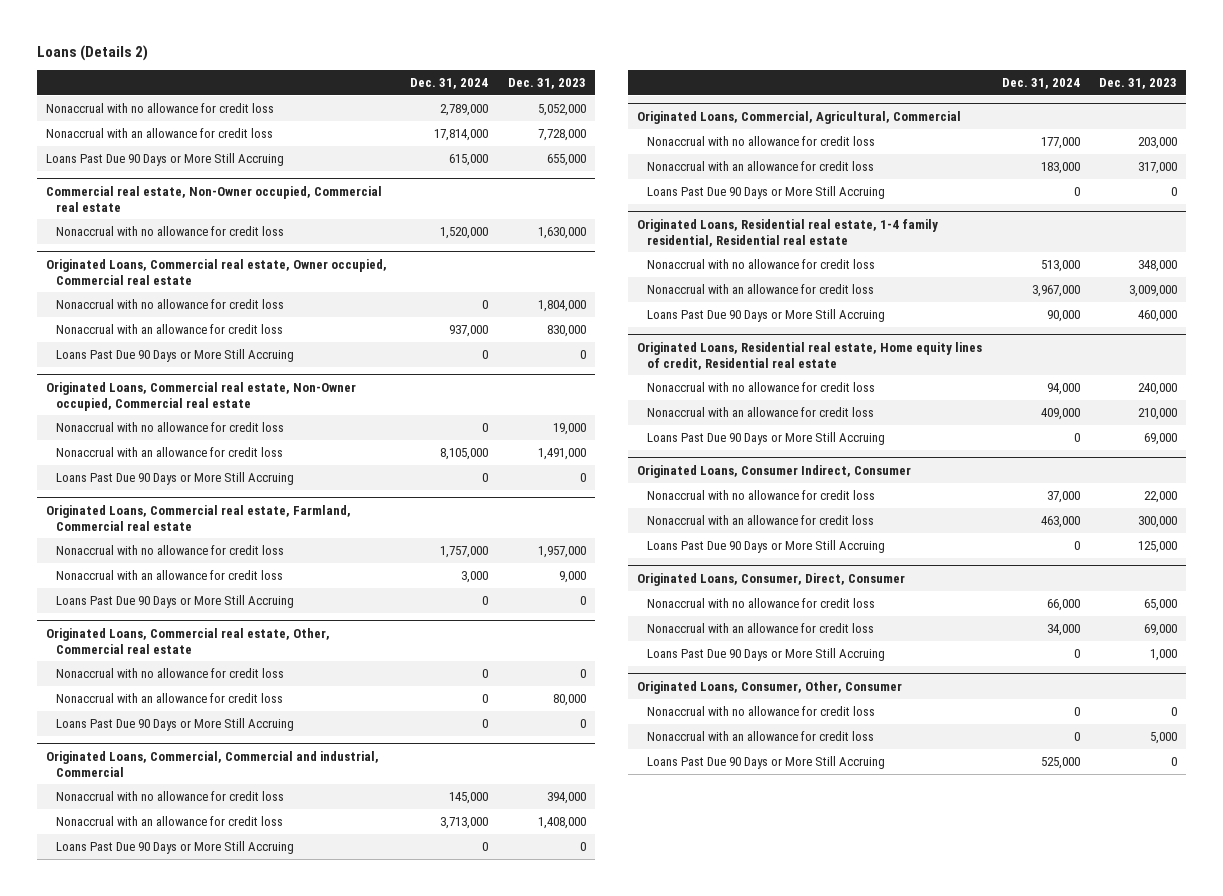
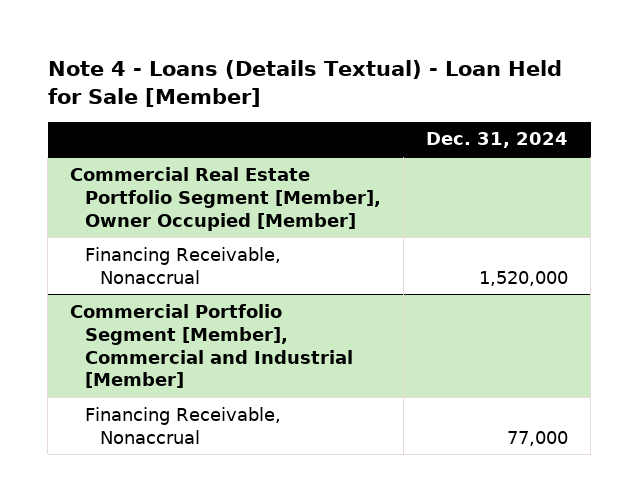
- Loans (Details 2)
+ Note 4 - Loans (Details Textual) - Loan Held for Sale [Member]
- | Dec. 31, 2024 | Dec. 31, 2023
+ | Dec. 31, 2024
- Nonaccrual with no allowance for credit loss | 2,789,000 | 5,052,000
- Nonaccrual with an allowance for credit loss | 17,814,000 | 7,728,000
- Loans Past Due 90 Days or More Still Accruing | 615,000 | 655,000
- Commercial real estate, Non-Owner occupied, Commercial real estate
- Nonaccrual with no allowance for credit loss | 1,520,000 | 1,630,000
- Originated Loans, Commercial real estate, Owner occupied, Commercial real estate
- Nonaccrual with no allowance for credit loss | 0 | 1,804,000
- Nonaccrual with an allowance for credit loss | 937,000 | 830,000
- Loans Past Due 90 Days or More Still Accruing | 0 | 0
- Originated Loans, Commercial real estate, Non-Owner occupied, Commercial real estate
- Nonaccrual with no allowance for credit loss | 0 | 19,000
- Nonaccrual with an allowance for credit loss | 8,105,000 | 1,491,000
- Loans Past Due 90 Days or More Still Accruing | 0 | 0
- Originated Loans, Commercial real estate, Farmland, Commercial real estate
- Nonaccrual with no allowance for credit loss | 1,757,000 | 1,957,000
- Nonaccrual with an allowance for credit loss | 3,000 | 9,000
- Loans Past Due 90 Days or More Still Accruing | 0 | 0
- Originated Loans, Commercial real estate, Other, Commercial real estate
- Nonaccrual with no allowance for credit loss | 0 | 0
- Nonaccrual with an allowance for credit loss | 0 | 80,000
- Loans Past Due 90 Days or More Still Accruing | 0 | 0
- Originated Loans, Commercial, Commercial and industrial, Commercial
- Nonaccrual with no allowance for credit loss | 145,000 | 394,000
- Nonaccrual with an allowance for credit loss | 3,713,000 | 1,408,000
- Loans Past Due 90 Days or More Still Accruing | 0 | 0
- Originated Loans, Commercial, Agricultural, Commercial
- Nonaccrual with no allowance for credit loss | 177,000 | 203,000
- Nonaccrual with an allowance for credit loss | 183,000 | 317,000
- Loans Past Due 90 Days or More Still Accruing | 0 | 0
- Originated Loans, Residential real estate, 1-4 family residential, Residential real estate
- Nonaccrual with no allowance for credit loss | 513,000 | 348,000
- Nonaccrual with an allowance for credit loss | 3,967,000 | 3,009,000
- Loans Past Due 90 Days or More Still Accruing | 90,000 | 460,000
- Originated Loans, Residential real estate, Home equity lines of credit, Residential real estate
- Nonaccrual with no allowance for credit loss | 94,000 | 240,000
- Nonaccrual with an allowance for credit loss | 409,000 | 210,000
- Loans Past Due 90 Days or More Still Accruing | 0 | 69,000
- Originated Loans, Consumer Indirect, Consumer
- Nonaccrual with no allowance for credit loss | 37,000 | 22,000
- Nonaccrual with an allowance for credit loss | 463,000 | 300,000
- Loans Past Due 90 Days or More Still Accruing | 0 | 125,000
- Originated Loans, Consumer, Direct, Consumer
- Nonaccrual with no allowance for credit loss | 66,000 | 65,000
- Nonaccrual with an allowance for credit loss | 34,000 | 69,000
- Loans Past Due 90 Days or More Still Accruing | 0 | 1,000
- Originated Loans, Consumer, Other, Consumer
- Nonaccrual with no allowance for credit loss | 0 | 0
- Nonaccrual with an allowance for credit loss | 0 | 5,000
- Loans Past Due 90 Days or More Still Accruing | 525,000 | 0
+ Commercial Real Estate Portfolio Segment [Member], Owner Occupied [Member]
+ Financing Receivable, Nonaccrual | 1,520,000
+ Commercial Portfolio Segment [Member], Commercial and Industrial [Member]
+ Financing Receivable, Nonaccrual | 77,000

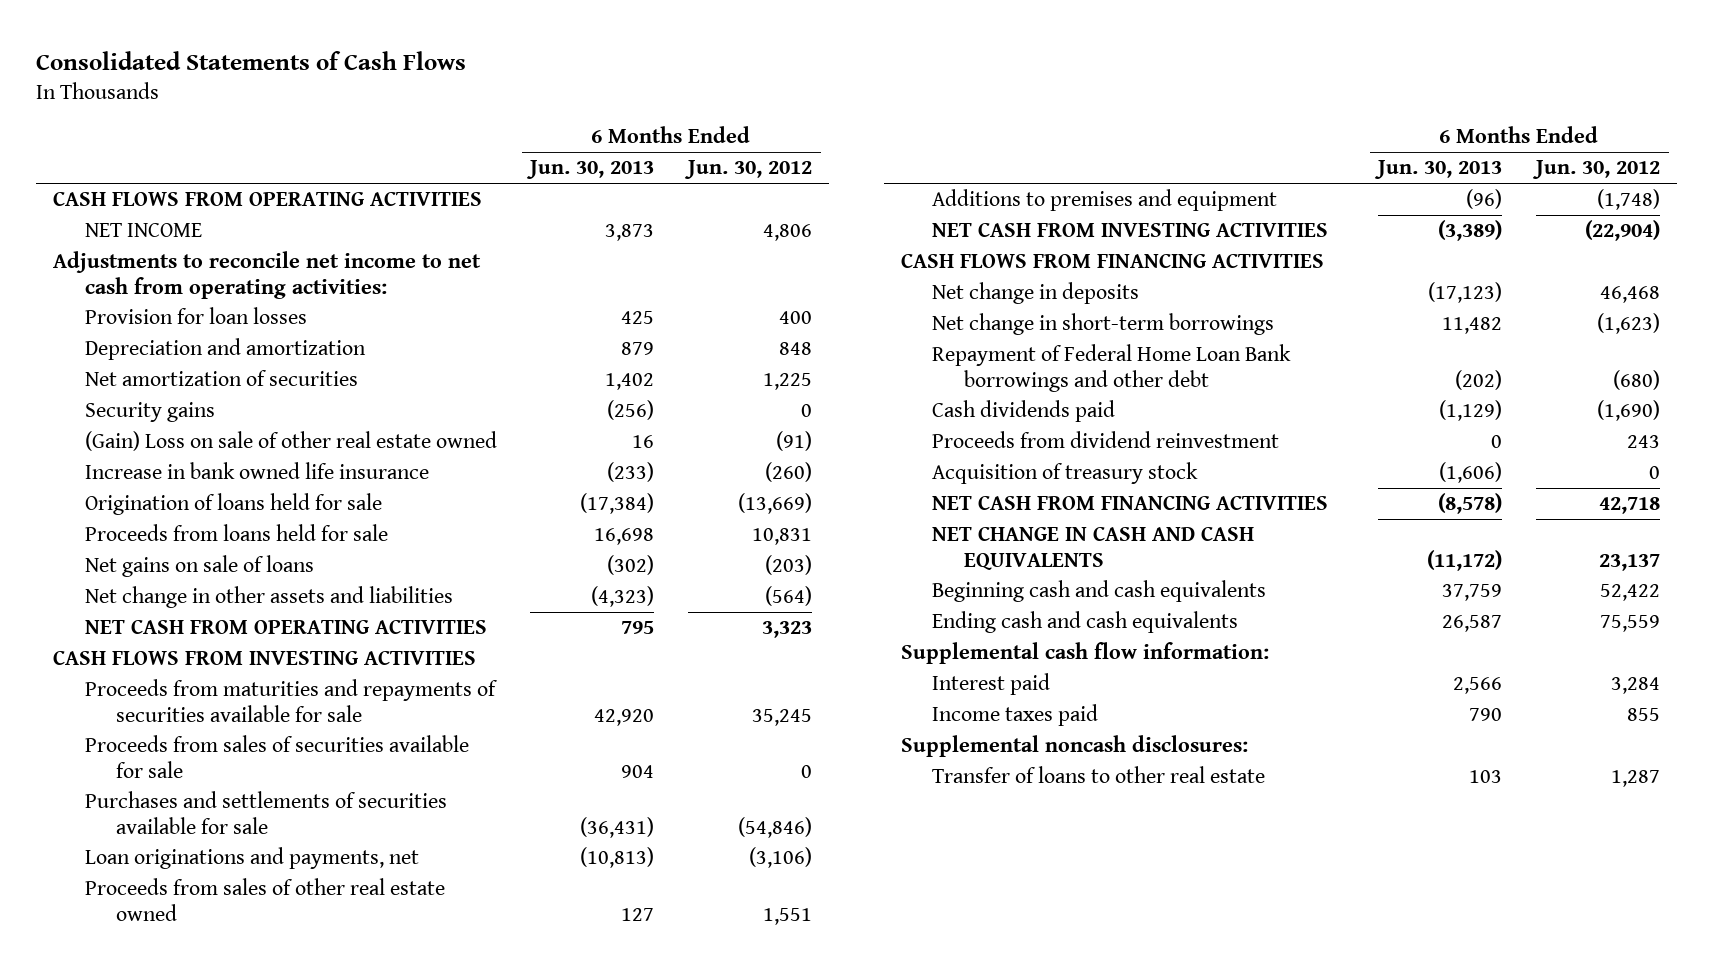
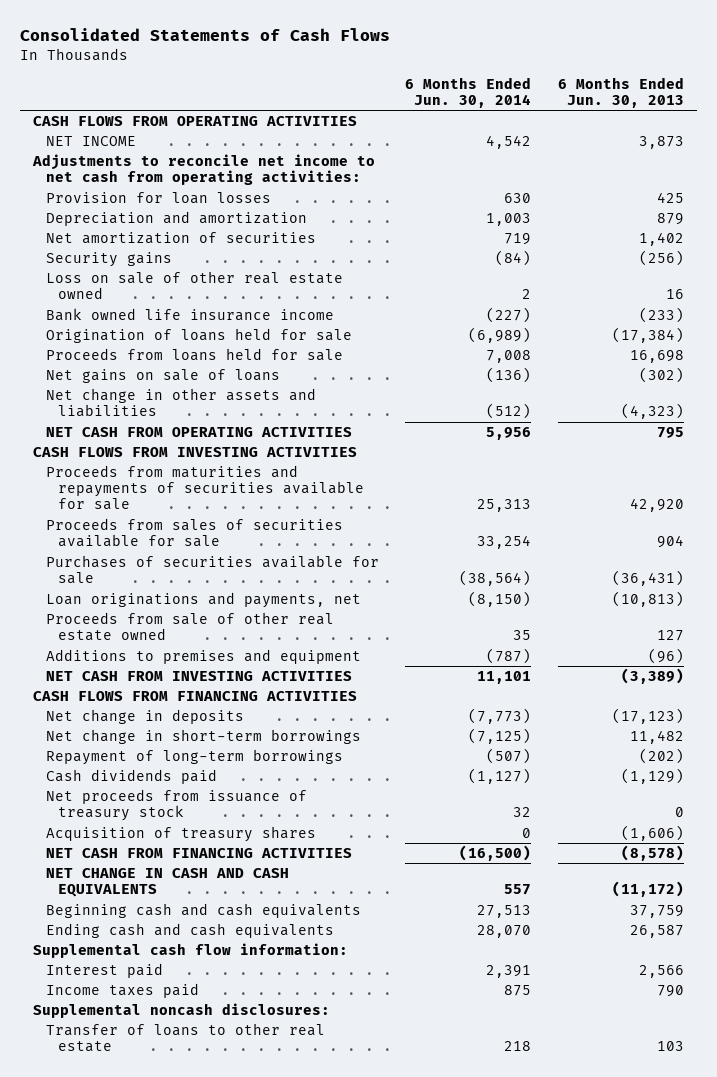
- | 6 Months Ended Jun. 30, 2013 | 6 Months Ended Jun. 30, 2012
+ | 6 Months Ended Jun. 30, 2014 | 6 Months Ended Jun. 30, 2013
- (Gain) Loss on sale of other real estate owned | 16 | (91)
- Increase in bank owned life insurance | (233) | (260)
+ Loss on sale of other real estate owned | 2 | 16
+ Bank owned life insurance income | (227) | (233)
- Purchases and settlements of securities available for sale | (36,431) | (54,846)
+ Purchases of securities available for sale | (38,564) | (36,431)
- Proceeds from sales of other real estate owned | 127 | 1,551
+ Proceeds from sale of other real estate owned | 35 | 127
- Repayment of Federal Home Loan Bank borrowings and other debt | (202) | (680)
+ Repayment of long-term borrowings | (507) | (202)
- Proceeds from dividend reinvestment | 0 | 243
- Acquisition of treasury stock | (1,606) | 0
+ Net proceeds from issuance of treasury stock | 32 | 0
+ Acquisition of treasury shares | 0 | (1,606)

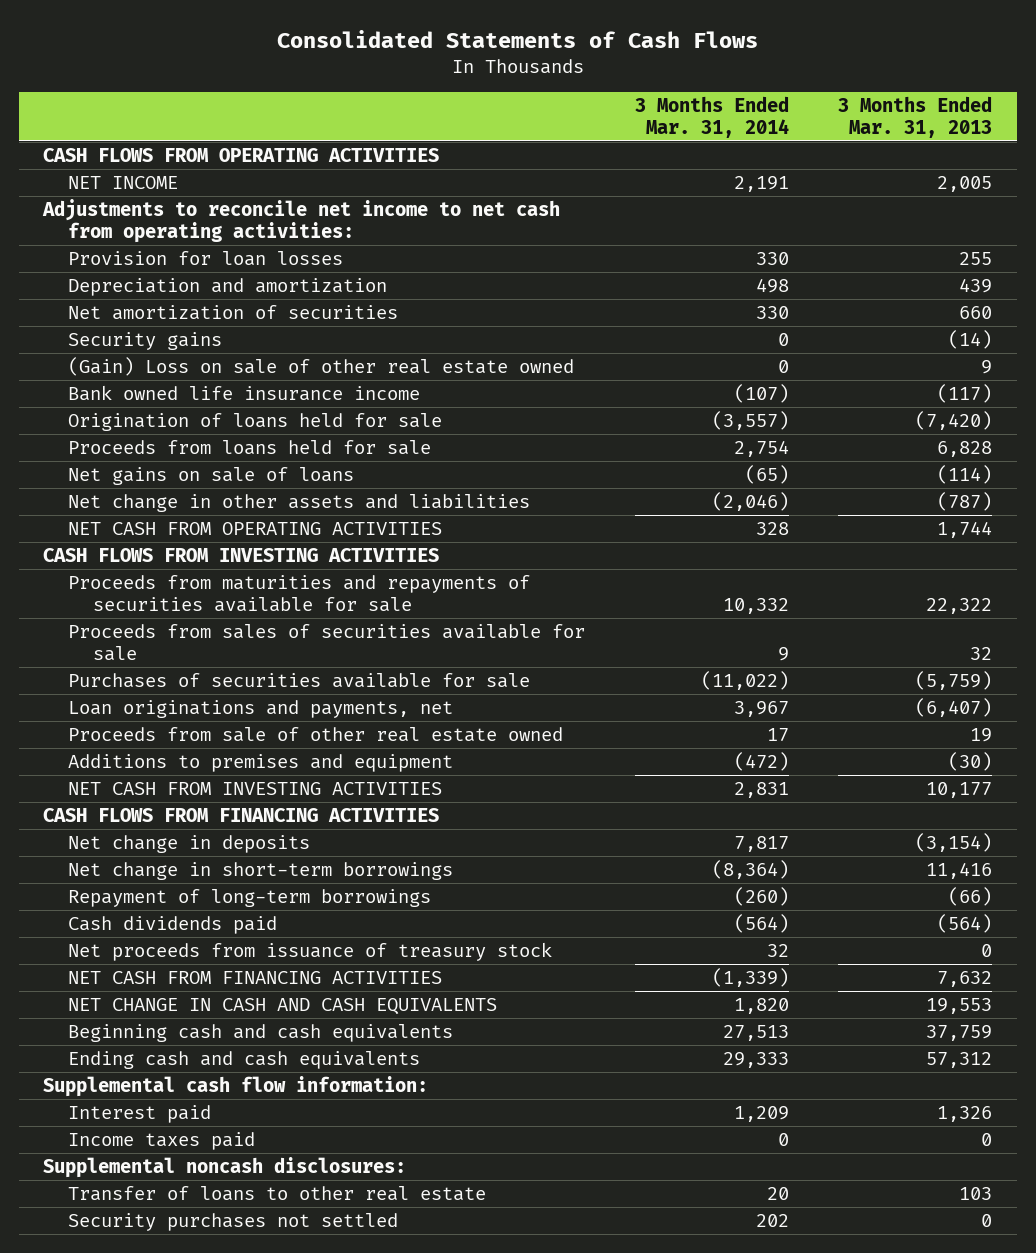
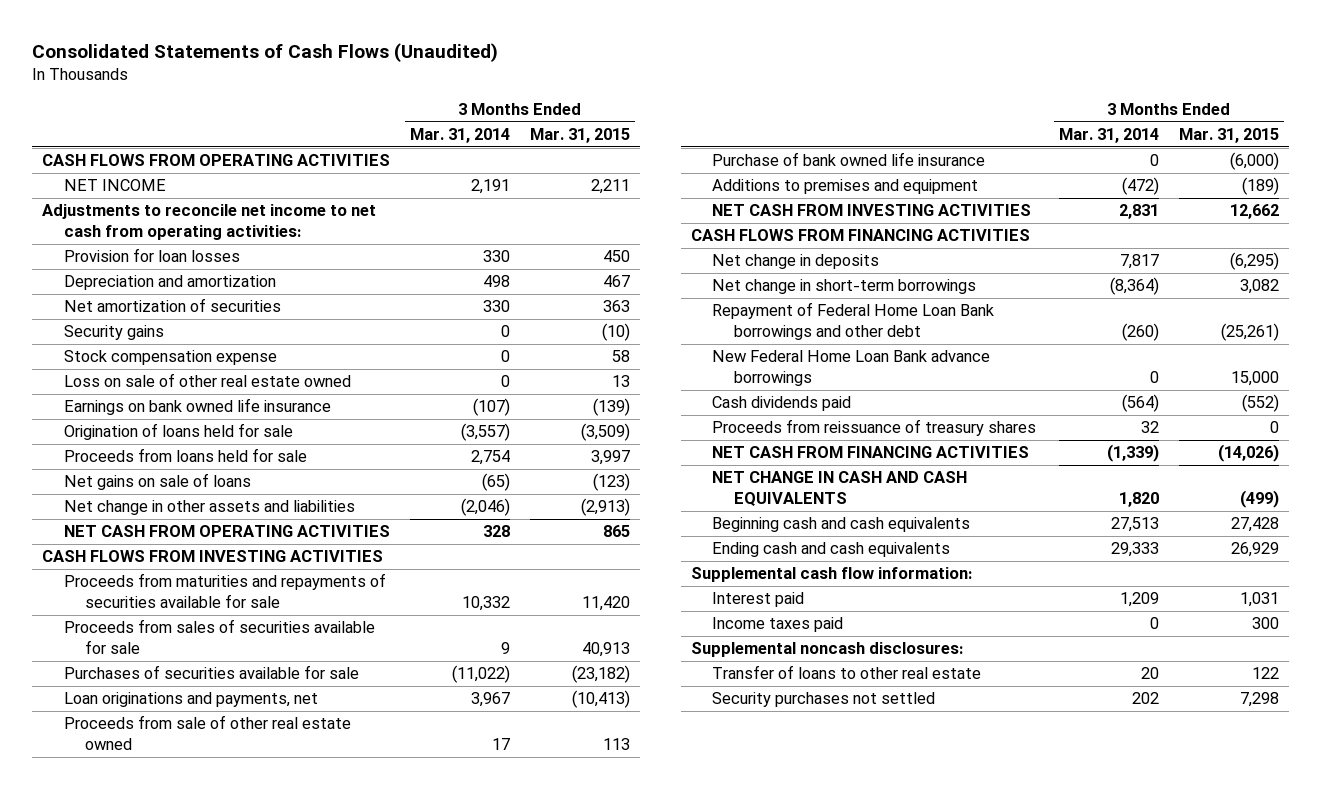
- Consolidated Statements of Cash Flows
+ Consolidated Statements of Cash Flows (Unaudited)
- | 3 Months Ended Mar. 31, 2014 | 3 Months Ended Mar. 31, 2013
+ | 3 Months Ended Mar. 31, 2014 | 3 Months Ended Mar. 31, 2015
- (Gain) Loss on sale of other real estate owned | 0 | 9
- Bank owned life insurance income | (107) | (117)
+ Stock compensation expense | 0 | 58
+ Loss on sale of other real estate owned | 0 | 13
+ Earnings on bank owned life insurance | (107) | (139)
+ Purchase of bank owned life insurance | 0 | (6,000)
- Repayment of long-term borrowings | (260) | (66)
+ Repayment of Federal Home Loan Bank borrowings and other debt | (260) | (25,261)
+ New Federal Home Loan Bank advance borrowings | 0 | 15,000
- Net proceeds from issuance of treasury stock | 32 | 0
+ Proceeds from reissuance of treasury shares | 32 | 0

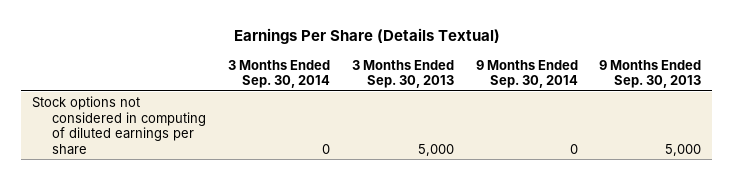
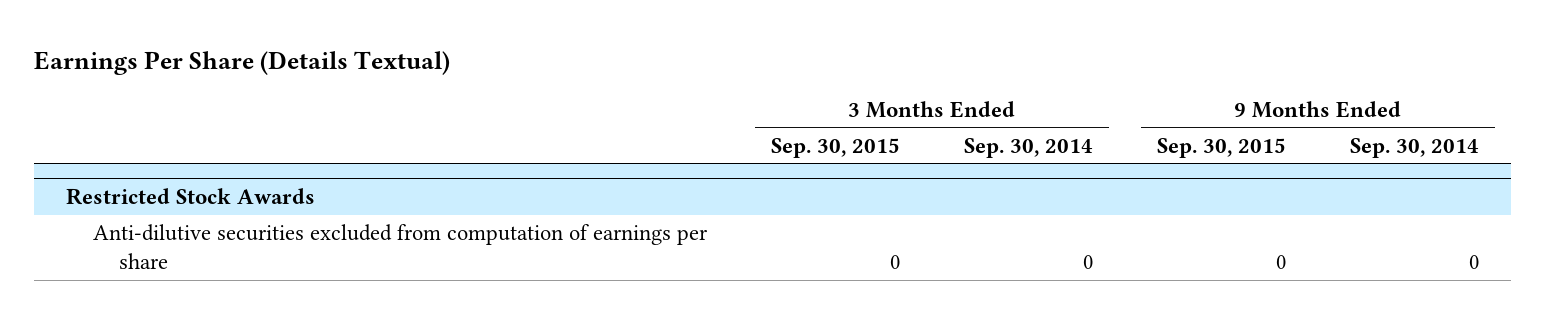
- | 3 Months Ended Sep. 30, 2014 | 3 Months Ended Sep. 30, 2013 | 9 Months Ended Sep. 30, 2014 | 9 Months Ended Sep. 30, 2013
+ | 3 Months Ended Sep. 30, 2015 | 3 Months Ended Sep. 30, 2014 | 9 Months Ended Sep. 30, 2015 | 9 Months Ended Sep. 30, 2014
- Stock options not considered in computing of diluted earnings per share | 0 | 5,000 | 0 | 5,000
+ Restricted Stock Awards
+ Anti-dilutive securities excluded from computation of earnings per share | 0 | 0 | 0 | 0

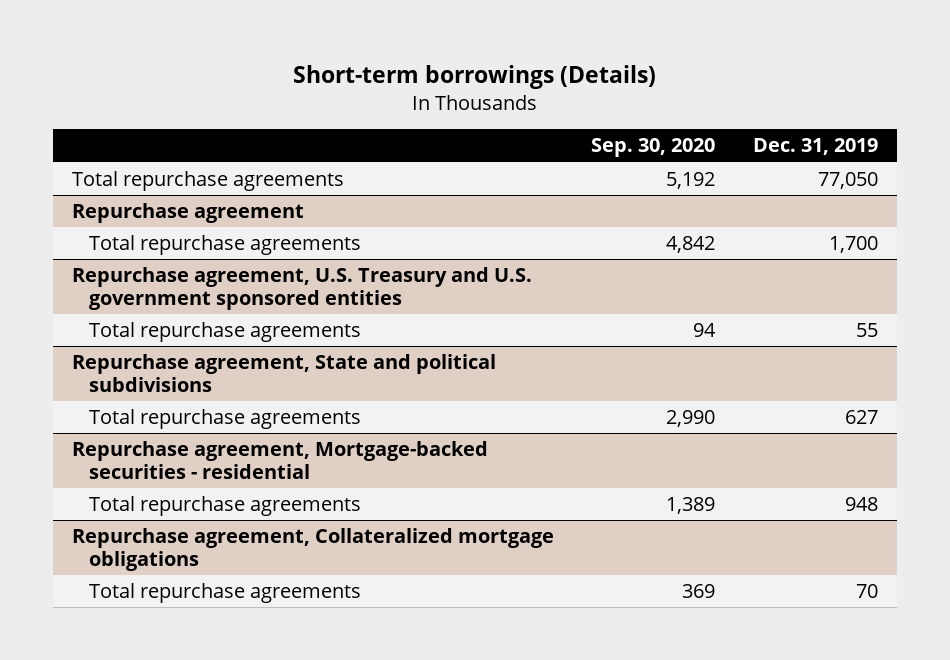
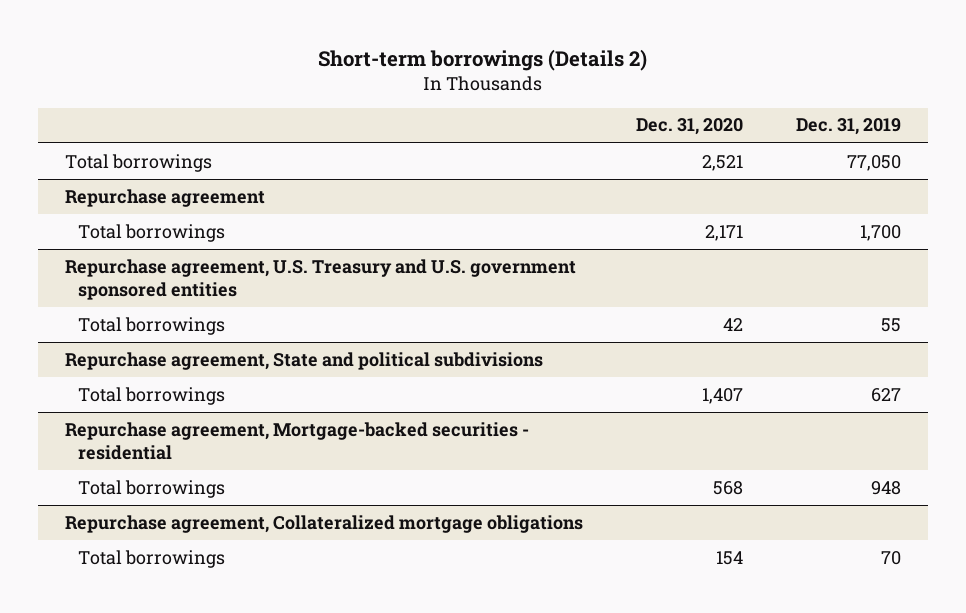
- Short-term borrowings (Details)
+ Short-term borrowings (Details 2)
- | Sep. 30, 2020 | Dec. 31, 2019
+ | Dec. 31, 2020 | Dec. 31, 2019
- Total repurchase agreements | 5,192 | 77,050
+ Total borrowings | 2,521 | 77,050
@ Repurchase agreement
- Total repurchase agreements | 4,842 | 1,700
+ Total borrowings | 2,171 | 1,700
@ Repurchase agreement, U.S. Treasury and U.S. government sponsored entities
- Total repurchase agreements | 94 | 55
+ Total borrowings | 42 | 55
@ Repurchase agreement, State and political subdivisions
- Total repurchase agreements | 2,990 | 627
+ Total borrowings | 1,407 | 627
@ Repurchase agreement, Mortgage-backed securities - residential
- Total repurchase agreements | 1,389 | 948
+ Total borrowings | 568 | 948
@ Repurchase agreement, Collateralized mortgage obligations
- Total repurchase agreements | 369 | 70
+ Total borrowings | 154 | 70

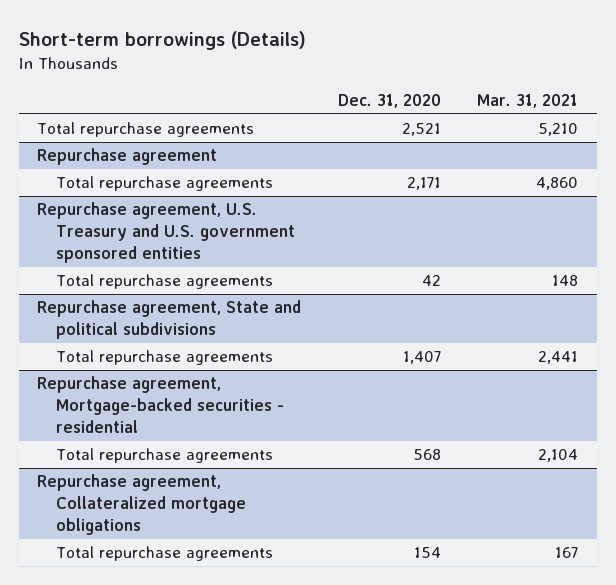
- Short-term borrowings (Details 2)
+ Short-term borrowings (Details)
- | Dec. 31, 2020 | Dec. 31, 2019
+ | Dec. 31, 2020 | Mar. 31, 2021
- Total borrowings | 2,521 | 77,050
+ Total repurchase agreements | 2,521 | 5,210
@ Repurchase agreement
- Total borrowings | 2,171 | 1,700
+ Total repurchase agreements | 2,171 | 4,860
@ Repurchase agreement, U.S. Treasury and U.S. government sponsored entities
- Total borrowings | 42 | 55
+ Total repurchase agreements | 42 | 148
@ Repurchase agreement, State and political subdivisions
- Total borrowings | 1,407 | 627
+ Total repurchase agreements | 1,407 | 2,441
@ Repurchase agreement, Mortgage-backed securities - residential
- Total borrowings | 568 | 948
+ Total repurchase agreements | 568 | 2,104
@ Repurchase agreement, Collateralized mortgage obligations
- Total borrowings | 154 | 70
+ Total repurchase agreements | 154 | 167

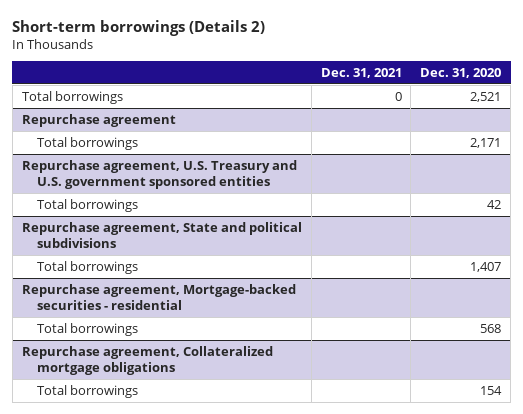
- Short-term borrowings (Details)
+ Short-term borrowings (Details 2)
- | Dec. 31, 2020 | Mar. 31, 2021
+ | Dec. 31, 2021 | Dec. 31, 2020
- Total repurchase agreements | 2,521 | 5,210
+ Total borrowings | 0 | 2,521
@ Repurchase agreement
- Total repurchase agreements | 2,171 | 4,860
+ Total borrowings | | 2,171
@ Repurchase agreement, U.S. Treasury and U.S. government sponsored entities
- Total repurchase agreements | 42 | 148
+ Total borrowings | | 42
@ Repurchase agreement, State and political subdivisions
- Total repurchase agreements | 1,407 | 2,441
+ Total borrowings | | 1,407
@ Repurchase agreement, Mortgage-backed securities - residential
- Total repurchase agreements | 568 | 2,104
+ Total borrowings | | 568
@ Repurchase agreement, Collateralized mortgage obligations
- Total repurchase agreements | 154 | 167
+ Total borrowings | | 154

